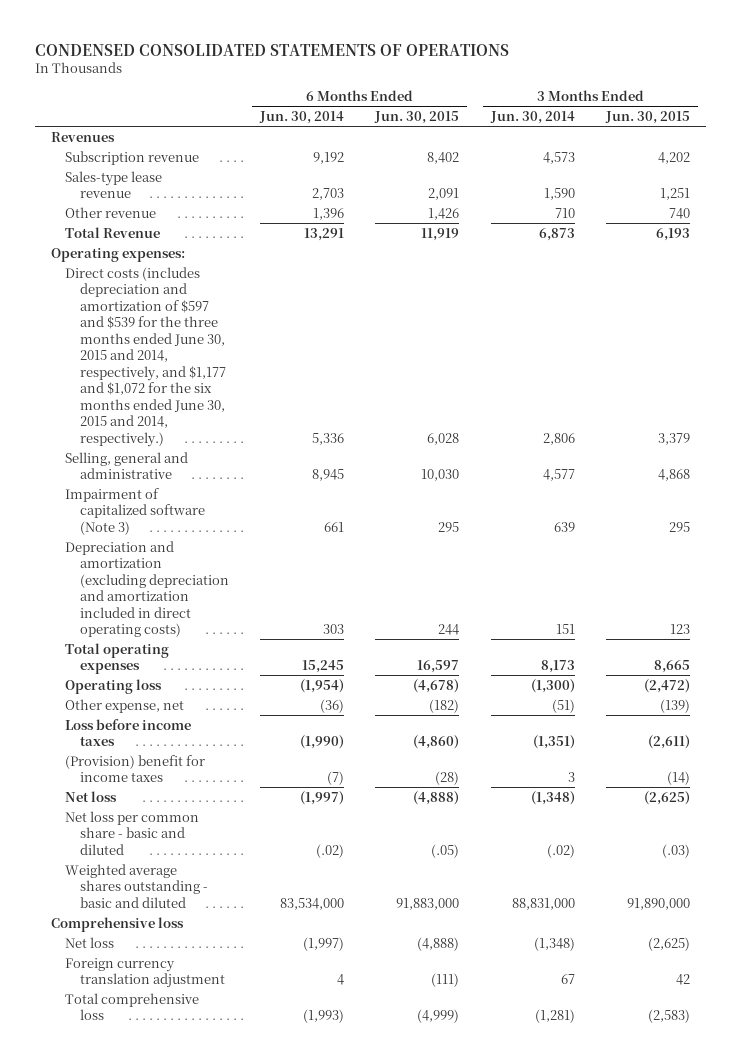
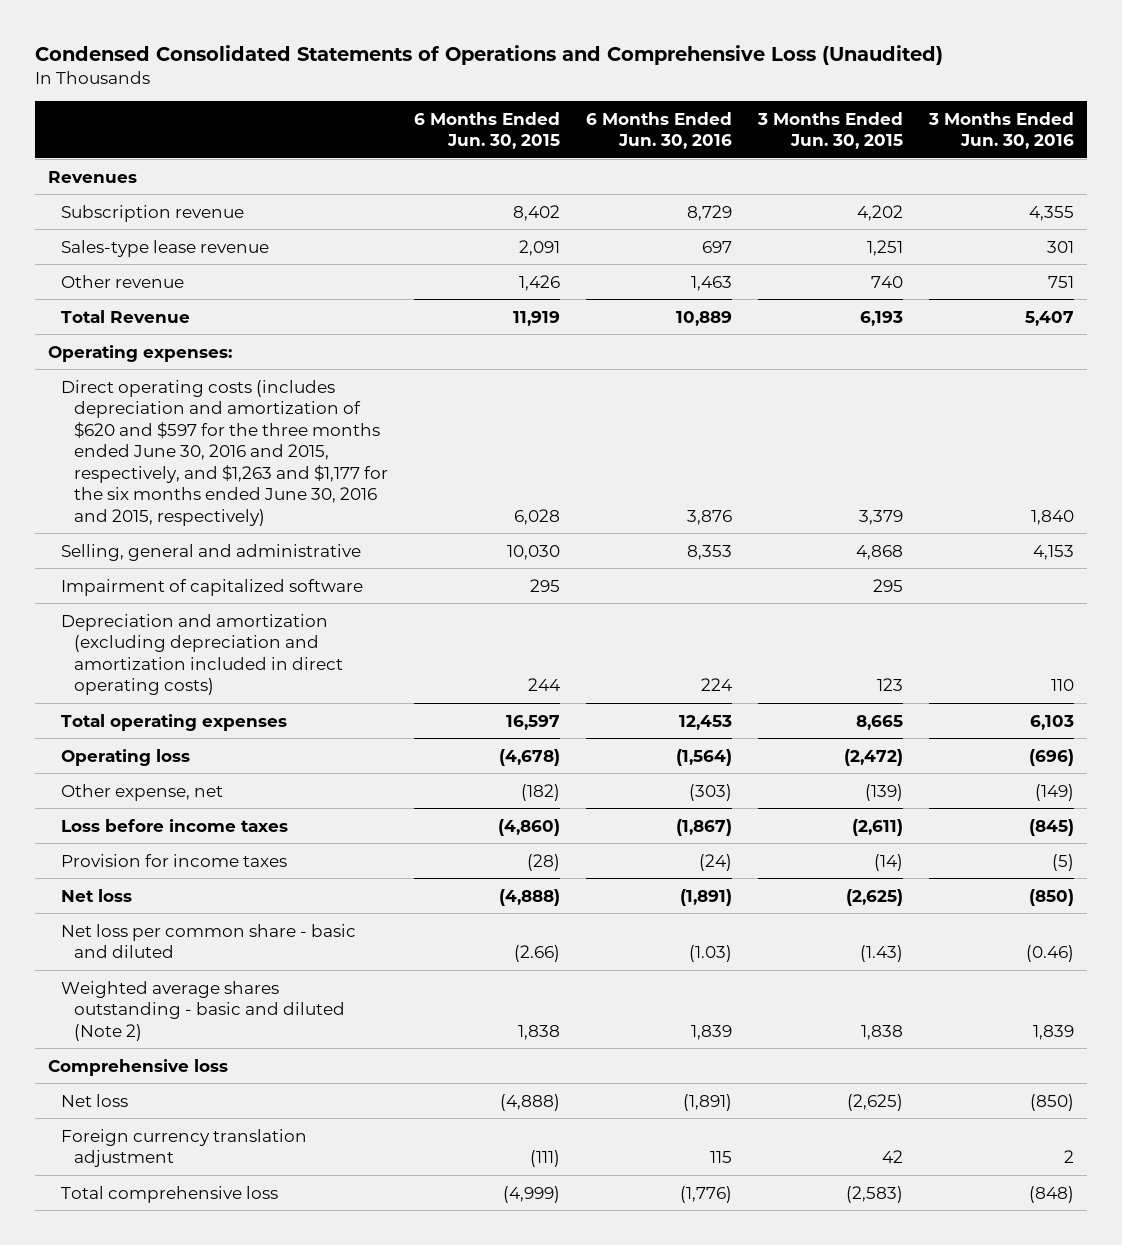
- CONDENSED CONSOLIDATED STATEMENTS OF OPERATIONS
+ Condensed Consolidated Statements of Operations and Comprehensive Loss (Unaudited)
- | 6 Months Ended Jun. 30, 2014 | 6 Months Ended Jun. 30, 2015 | 3 Months Ended Jun. 30, 2014 | 3 Months Ended Jun. 30, 2015
+ | 6 Months Ended Jun. 30, 2015 | 6 Months Ended Jun. 30, 2016 | 3 Months Ended Jun. 30, 2015 | 3 Months Ended Jun. 30, 2016
- Direct costs (includes depreciation and amortization of $597 and $539 for the three months ended June 30, 2015 and 2014, respectively, and $1,177 and $1,072 for the six months ended June 30, 2015 and 2014, respectively.) | 5,336 | 6,028 | 2,806 | 3,379
+ Direct operating costs (includes depreciation and amortization of $620 and $597 for the three months ended June 30, 2016 and 2015, respectively, and $1,263 and $1,177 for the six months ended June 30, 2016 and 2015, respectively) | 6,028 | 3,876 | 3,379 | 1,840
- Impairment of capitalized software (Note 3) | 661 | 295 | 639 | 295
+ Impairment of capitalized software | 295 | | 295 |
- (Provision) benefit for income taxes | (7) | (28) | 3 | (14)
+ Provision for income taxes | (28) | (24) | (14) | (5)
- Net loss per common share - basic and diluted | (.02) | (.05) | (.02) | (.03)
- Weighted average shares outstanding - basic and diluted | 83,534,000 | 91,883,000 | 88,831,000 | 91,890,000
+ Net loss per common share - basic and diluted | (2.66) | (1.03) | (1.43) | (0.46)
+ Weighted average shares outstanding - basic and diluted (Note 2) | 1,838 | 1,839 | 1,838 | 1,839

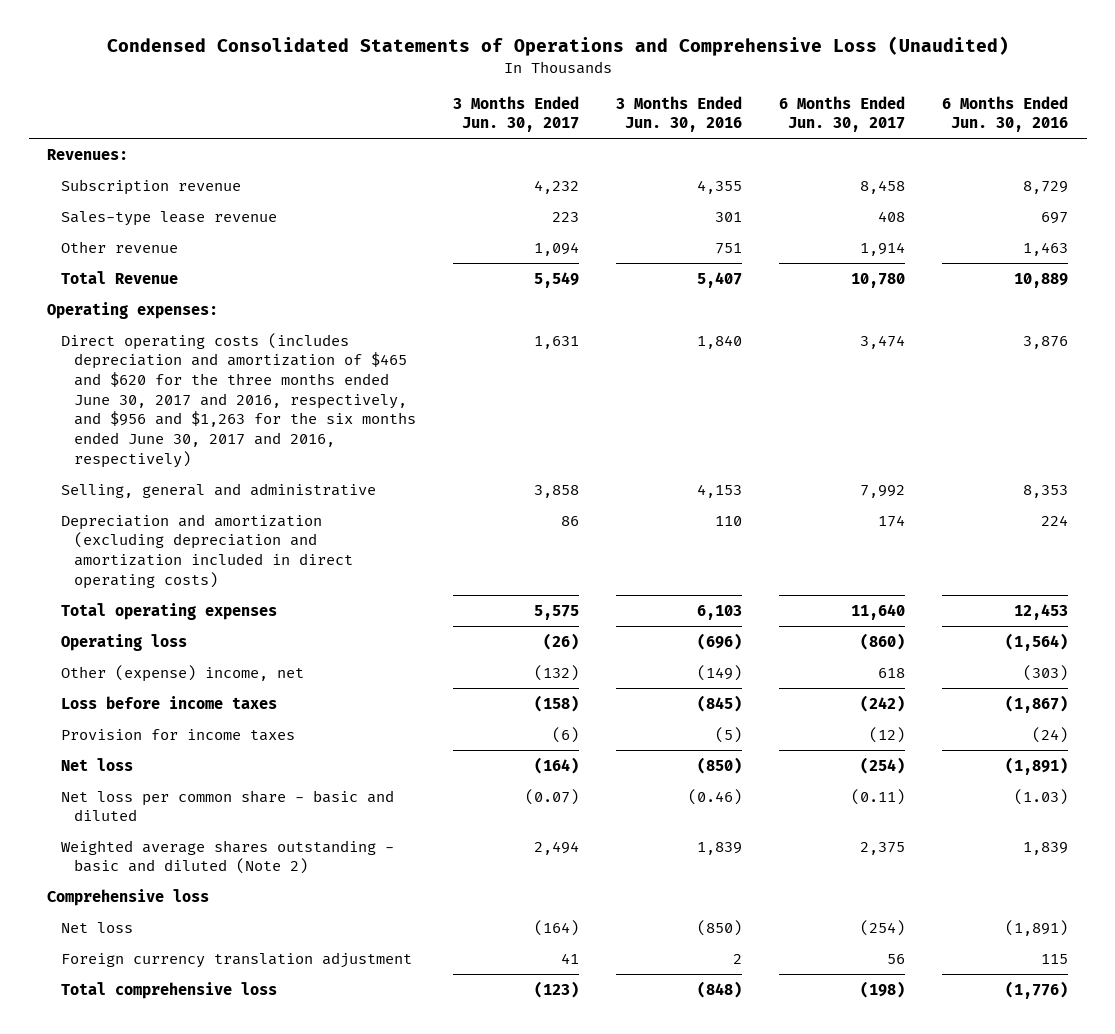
- | 6 Months Ended Jun. 30, 2015 | 6 Months Ended Jun. 30, 2016 | 3 Months Ended Jun. 30, 2015 | 3 Months Ended Jun. 30, 2016
+ | 3 Months Ended Jun. 30, 2017 | 3 Months Ended Jun. 30, 2016 | 6 Months Ended Jun. 30, 2017 | 6 Months Ended Jun. 30, 2016
- Revenues
+ Revenues:
- Direct operating costs (includes depreciation and amortization of $620 and $597 for the three months ended June 30, 2016 and 2015, respectively, and $1,263 and $1,177 for the six months ended June 30, 2016 and 2015, respectively) | 6,028 | 3,876 | 3,379 | 1,840
+ Direct operating costs (includes depreciation and amortization of $465 and $620 for the three months ended June 30, 2017 and 2016, respectively, and $956 and $1,263 for the six months ended June 30, 2017 and 2016, respectively) | 1,631 | 1,840 | 3,474 | 3,876
- Impairment of capitalized software | 295 | | 295 |
- Other expense, net | (182) | (303) | (139) | (149)
+ Other (expense) income, net | (132) | (149) | 618 | (303)

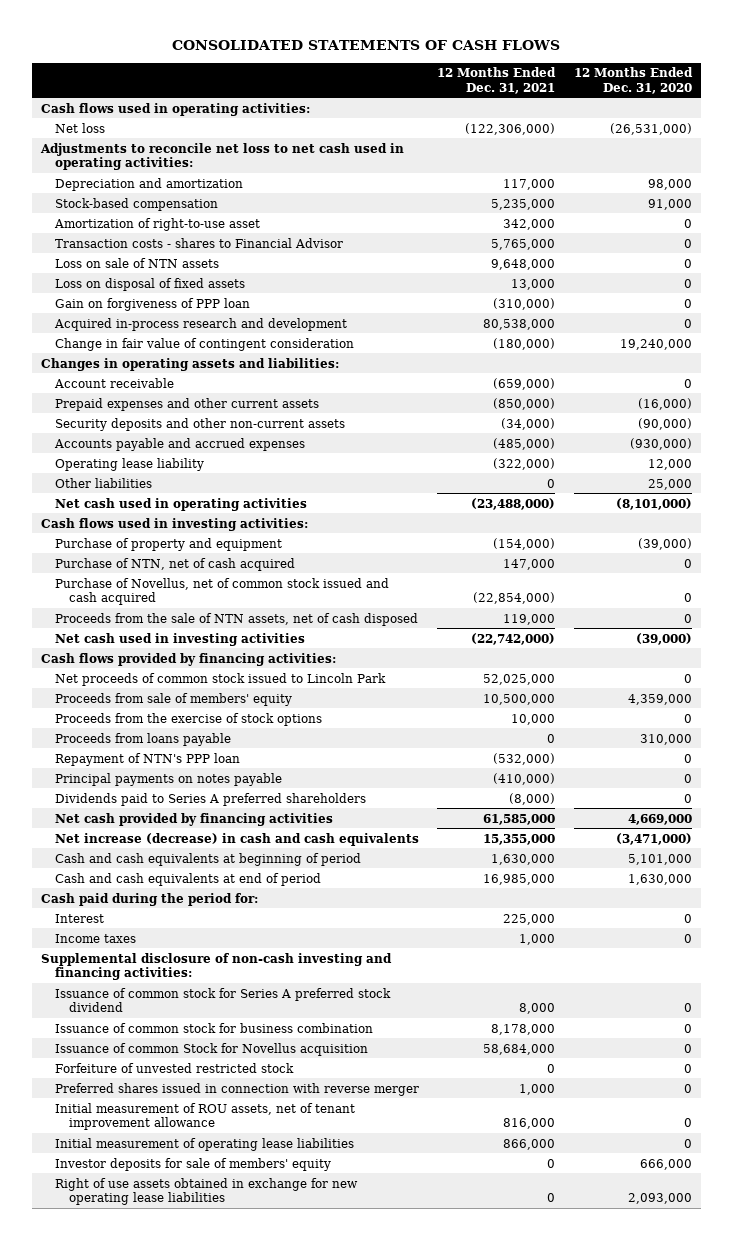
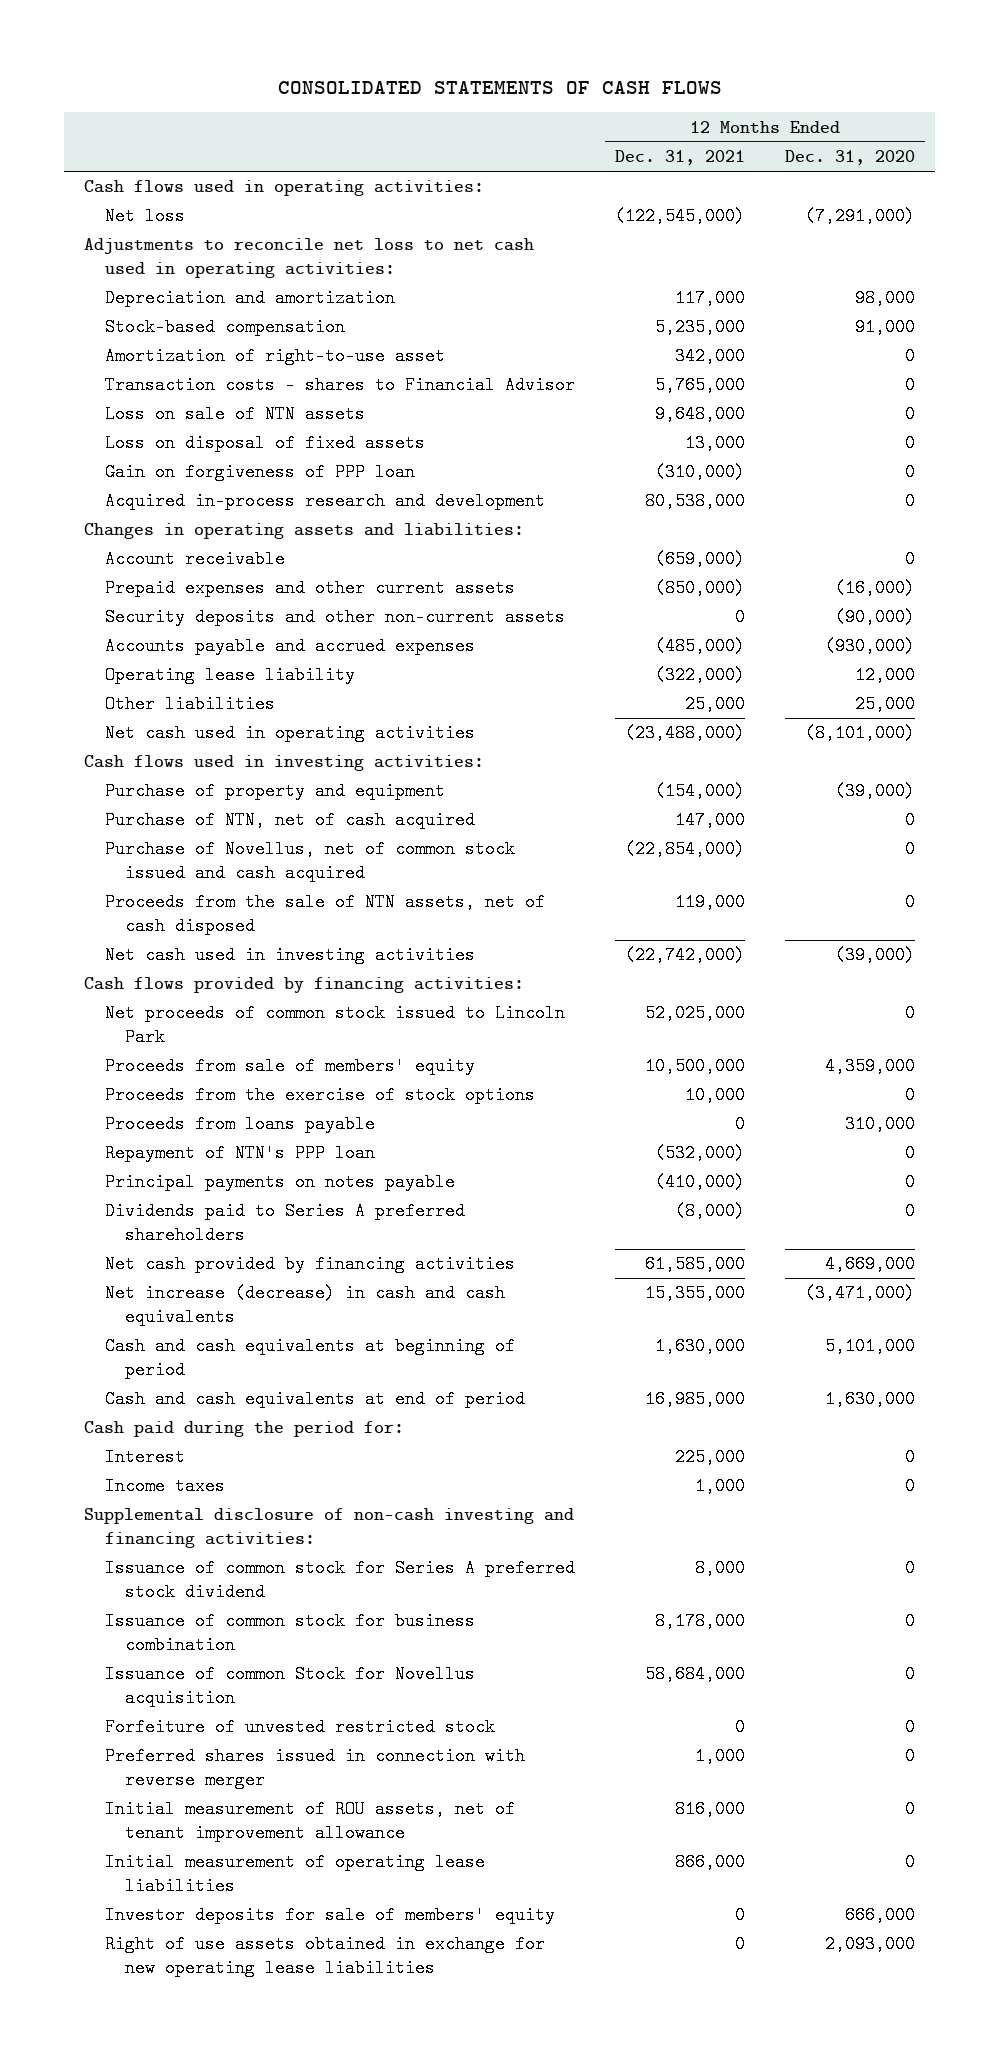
- Net loss | (122,306,000) | (26,531,000)
+ Net loss | (122,545,000) | (7,291,000)
- Change in fair value of contingent consideration | (180,000) | 19,240,000
- Security deposits and other non-current assets | (34,000) | (90,000)
+ Security deposits and other non-current assets | 0 | (90,000)
- Other liabilities | 0 | 25,000
+ Other liabilities | 25,000 | 25,000

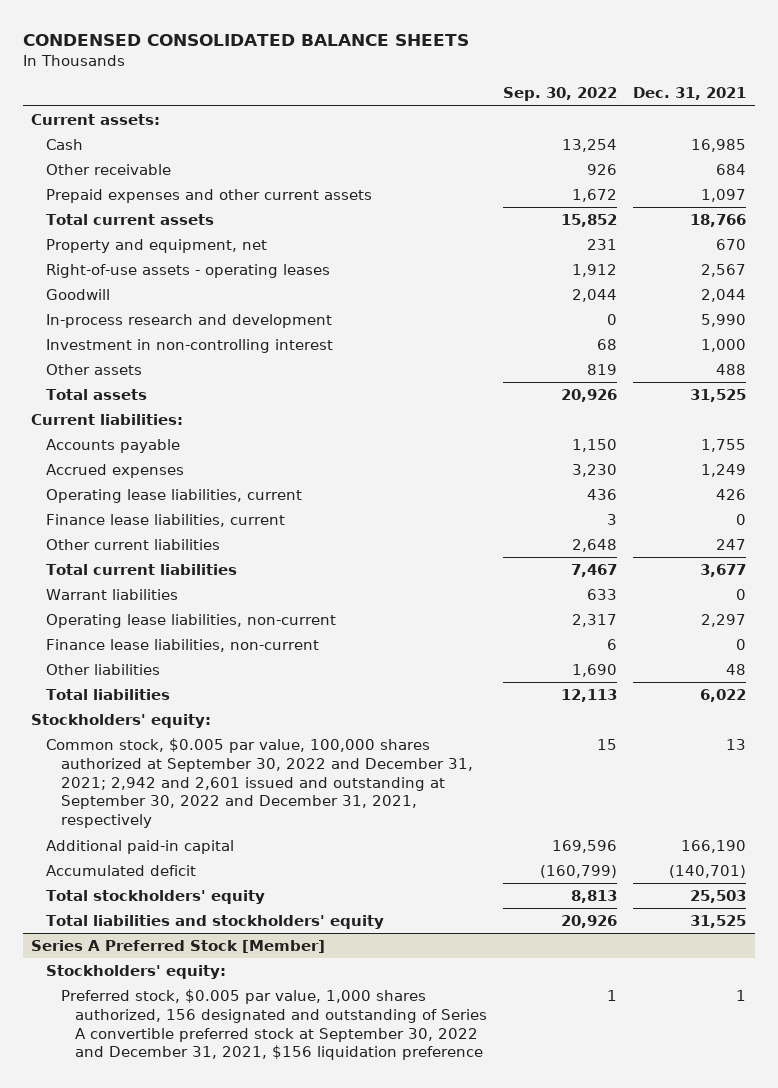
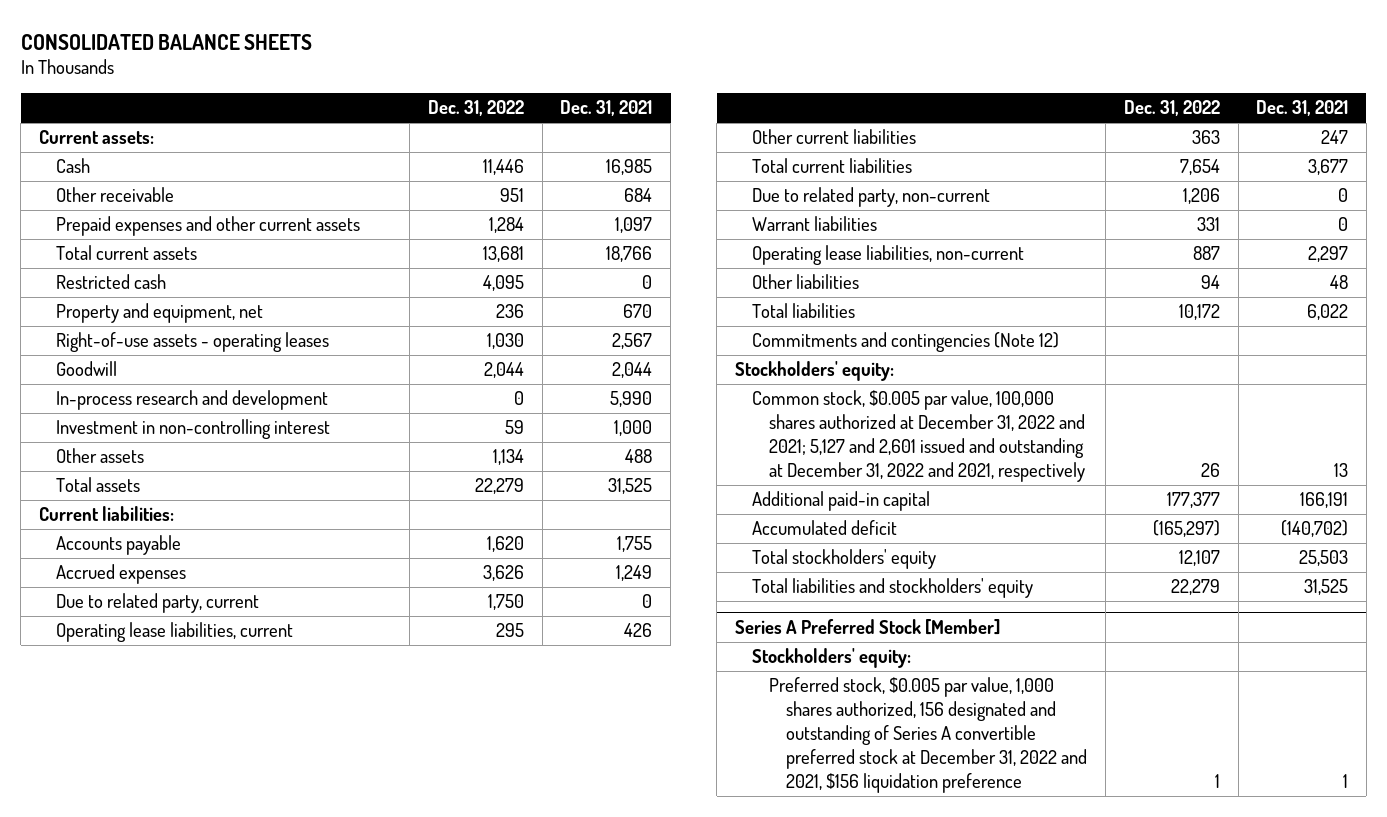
- CONDENSED CONSOLIDATED BALANCE SHEETS
+ CONSOLIDATED BALANCE SHEETS
- | Sep. 30, 2022 | Dec. 31, 2021
+ | Dec. 31, 2022 | Dec. 31, 2021
+ Restricted cash | 4,095 | 0
+ Due to related party, current | 1,750 | 0
- Finance lease liabilities, current | 3 | 0
+ Due to related party, non-current | 1,206 | 0
- Finance lease liabilities, non-current | 6 | 0
+ Commitments and contingencies (Note 12)
- Common stock, $0.005 par value, 100,000 shares authorized at September 30, 2022 and December 31, 2021; 2,942 and 2,601 issued and outstanding at September 30, 2022 and December 31, 2021, respectively | 15 | 13
- Additional paid-in capital | 169,596 | 166,190
- Accumulated deficit | (160,799) | (140,701)
+ Common stock, $0.005 par value, 100,000 shares authorized at December 31, 2022 and 2021; 5,127 and 2,601 issued and outstanding at December 31, 2022 and 2021, respectively | 26 | 13
+ Additional paid-in capital | 177,377 | 166,191
+ Accumulated deficit | (165,297) | (140,702)
@ Series A Preferred Stock [Member]
- Preferred stock, $0.005 par value, 1,000 shares authorized, 156 designated and outstanding of Series A convertible preferred stock at September 30, 2022 and December 31, 2021, $156 liquidation preference | 1 | 1
+ Preferred stock, $0.005 par value, 1,000 shares authorized, 156 designated and outstanding of Series A convertible preferred stock at December 31, 2022 and 2021, $156 liquidation preference | 1 | 1

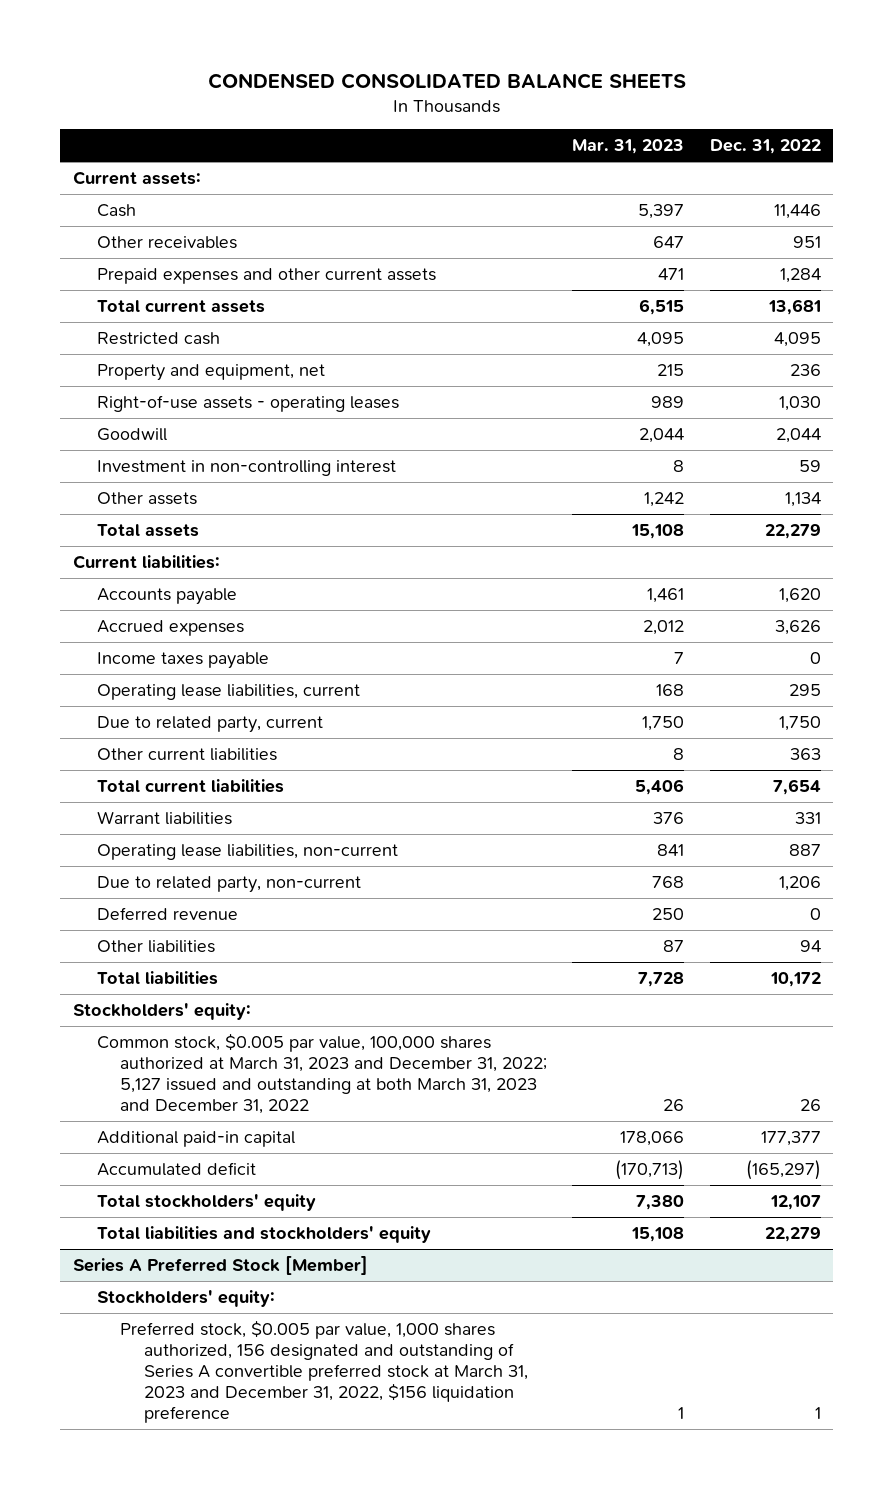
- CONSOLIDATED BALANCE SHEETS
+ CONDENSED CONSOLIDATED BALANCE SHEETS
- | Dec. 31, 2022 | Dec. 31, 2021
+ | Mar. 31, 2023 | Dec. 31, 2022
- Other receivable | 951 | 684
+ Other receivables | 647 | 951
- In-process research and development | 0 | 5,990
+ Income taxes payable | 7 | 0
moved down: Due to related party, current | 1,750 | 1,750
moved down: Due to related party, non-current | 768 | 1,206
+ Deferred revenue | 250 | 0
- Commitments and contingencies (Note 12)
- Common stock, $0.005 par value, 100,000 shares authorized at December 31, 2022 and 2021; 5,127 and 2,601 issued and outstanding at December 31, 2022 and 2021, respectively | 26 | 13
+ Common stock, $0.005 par value, 100,000 shares authorized at March 31, 2023 and December 31, 2022; 5,127 issued and outstanding at both March 31, 2023 and December 31, 2022 | 26 | 26
@ Series A Preferred Stock [Member]
- Preferred stock, $0.005 par value, 1,000 shares authorized, 156 designated and outstanding of Series A convertible preferred stock at December 31, 2022 and 2021, $156 liquidation preference | 1 | 1
+ Preferred stock, $0.005 par value, 1,000 shares authorized, 156 designated and outstanding of Series A convertible preferred stock at March 31, 2023 and December 31, 2022, $156 liquidation preference | 1 | 1

